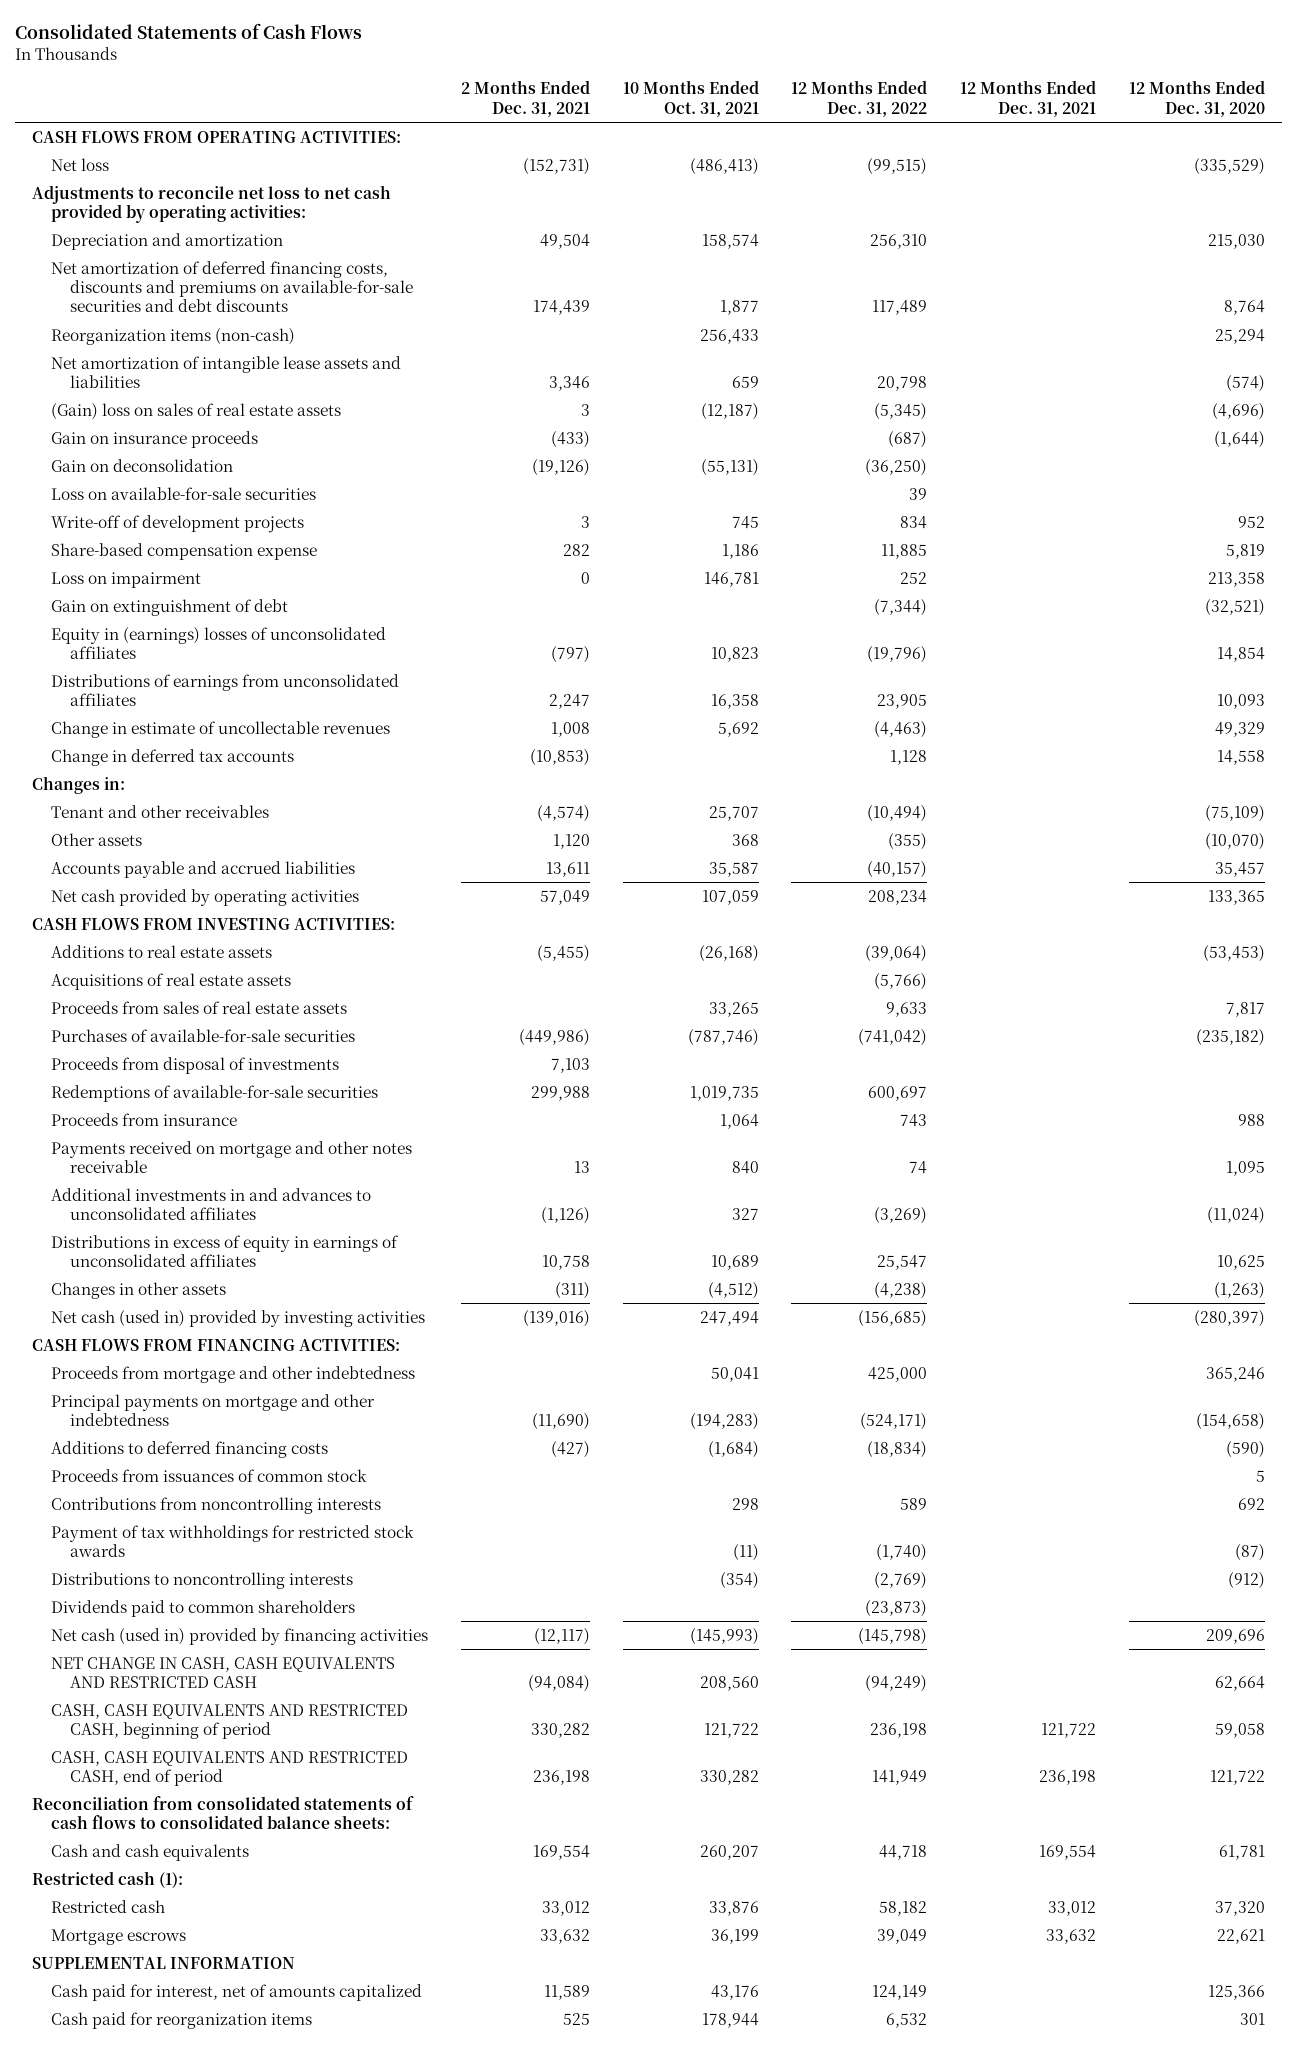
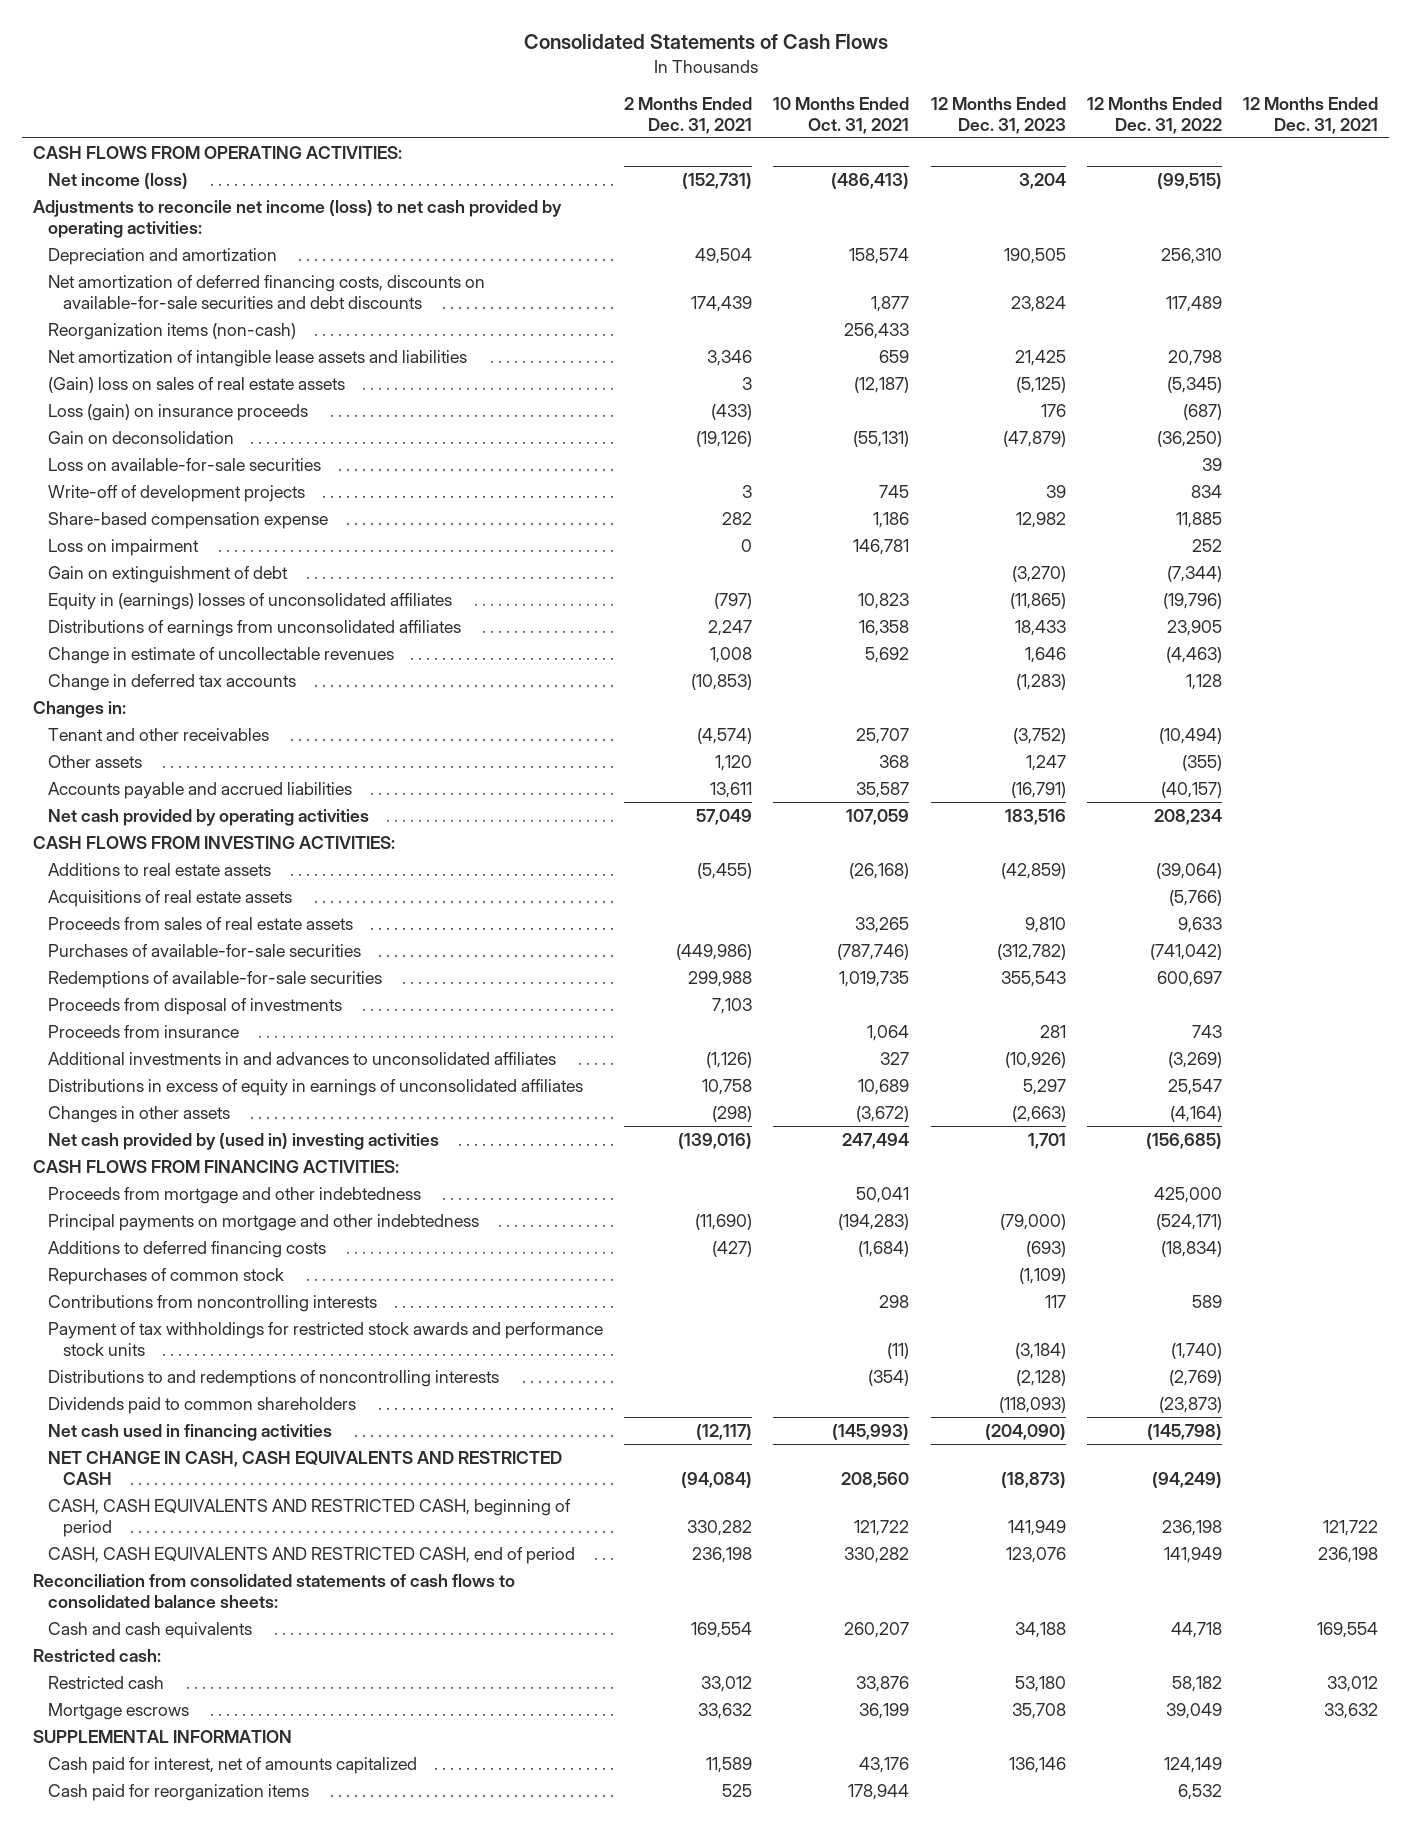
- | 2 Months Ended Dec. 31, 2021 | 10 Months Ended Oct. 31, 2021 | 12 Months Ended Dec. 31, 2022 | 12 Months Ended Dec. 31, 2021 | 12 Months Ended Dec. 31, 2020
+ | 2 Months Ended Dec. 31, 2021 | 10 Months Ended Oct. 31, 2021 | 12 Months Ended Dec. 31, 2023 | 12 Months Ended Dec. 31, 2022 | 12 Months Ended Dec. 31, 2021
- Net loss | (152,731) | (486,413) | (99,515) | | (335,529)
- Adjustments to reconcile net loss to net cash provided by operating activities:
+ Net income (loss) | (152,731) | (486,413) | 3,204 | (99,515) |
+ Adjustments to reconcile net income (loss) to net cash provided by operating activities:
- Net amortization of deferred financing costs, discounts and premiums on available-for-sale securities and debt discounts | 174,439 | 1,877 | 117,489 | | 8,764
+ Net amortization of deferred financing costs, discounts on available-for-sale securities and debt discounts | 174,439 | 1,877 | 23,824 | 117,489 |
- Gain on insurance proceeds | (433) | | (687) | | (1,644)
+ Loss (gain) on insurance proceeds | (433) | | 176 | (687) |
moved down: Proceeds from disposal of investments | 7,103 | | | |
- Payments received on mortgage and other notes receivable | 13 | 840 | 74 | | 1,095
- Changes in other assets | (311) | (4,512) | (4,238) | | (1,263)
- Net cash (used in) provided by investing activities | (139,016) | 247,494 | (156,685) | | (280,397)
+ Changes in other assets | (298) | (3,672) | (2,663) | (4,164) |
+ Net cash provided by (used in) investing activities | (139,016) | 247,494 | 1,701 | (156,685) |
- Proceeds from issuances of common stock | | | | | 5
+ Repurchases of common stock | | | (1,109) | |
- Payment of tax withholdings for restricted stock awards | | (11) | (1,740) | | (87)
- Distributions to noncontrolling interests | | (354) | (2,769) | | (912)
+ Payment of tax withholdings for restricted stock awards and performance stock units | | (11) | (3,184) | (1,740) |
+ Distributions to and redemptions of noncontrolling interests | | (354) | (2,128) | (2,769) |
- Net cash (used in) provided by financing activities | (12,117) | (145,993) | (145,798) | | 209,696
+ Net cash used in financing activities | (12,117) | (145,993) | (204,090) | (145,798) |
- Restricted cash (1):
+ Restricted cash:

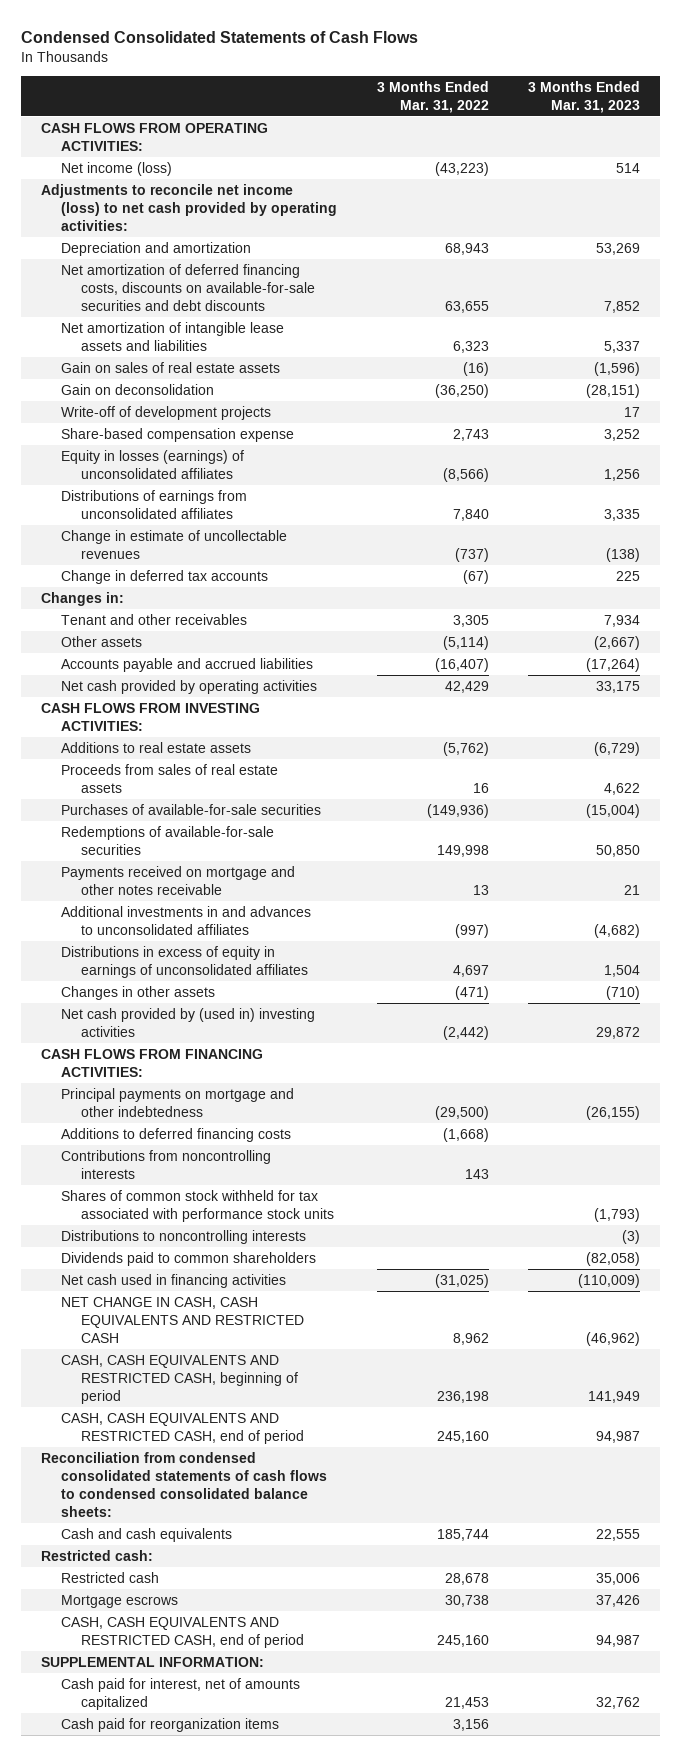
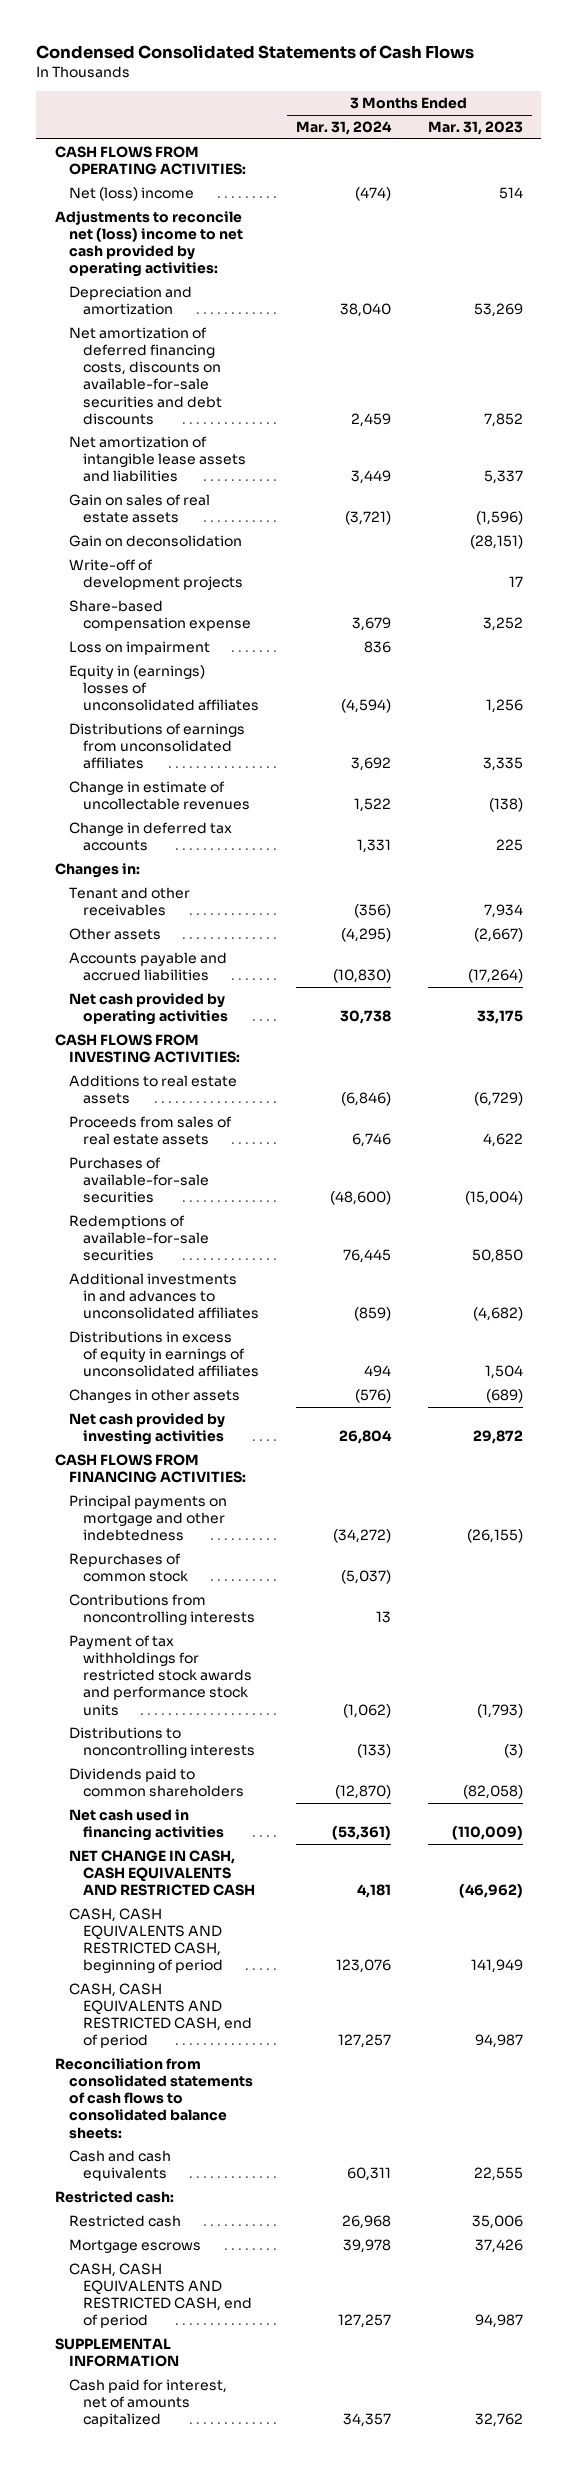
- | 3 Months Ended Mar. 31, 2022 | 3 Months Ended Mar. 31, 2023
+ | 3 Months Ended Mar. 31, 2024 | 3 Months Ended Mar. 31, 2023
- Net income (loss) | (43,223) | 514
- Adjustments to reconcile net income (loss) to net cash provided by operating activities:
+ Net (loss) income | (474) | 514
+ Adjustments to reconcile net (loss) income to net cash provided by operating activities:
- Equity in losses (earnings) of unconsolidated affiliates | (8,566) | 1,256
+ Loss on impairment | 836 |
+ Equity in (earnings) losses of unconsolidated affiliates | (4,594) | 1,256
- Payments received on mortgage and other notes receivable | 13 | 21
- Changes in other assets | (471) | (710)
- Net cash provided by (used in) investing activities | (2,442) | 29,872
+ Changes in other assets | (576) | (689)
+ Net cash provided by investing activities | 26,804 | 29,872
- Additions to deferred financing costs | (1,668) |
+ Repurchases of common stock | (5,037) |
- Shares of common stock withheld for tax associated with performance stock units | | (1,793)
+ Payment of tax withholdings for restricted stock awards and performance stock units | (1,062) | (1,793)
- Reconciliation from condensed consolidated statements of cash flows to condensed consolidated balance sheets:
+ Reconciliation from consolidated statements of cash flows to consolidated balance sheets:
- SUPPLEMENTAL INFORMATION:
+ SUPPLEMENTAL INFORMATION
- Cash paid for reorganization items | 3,156 |

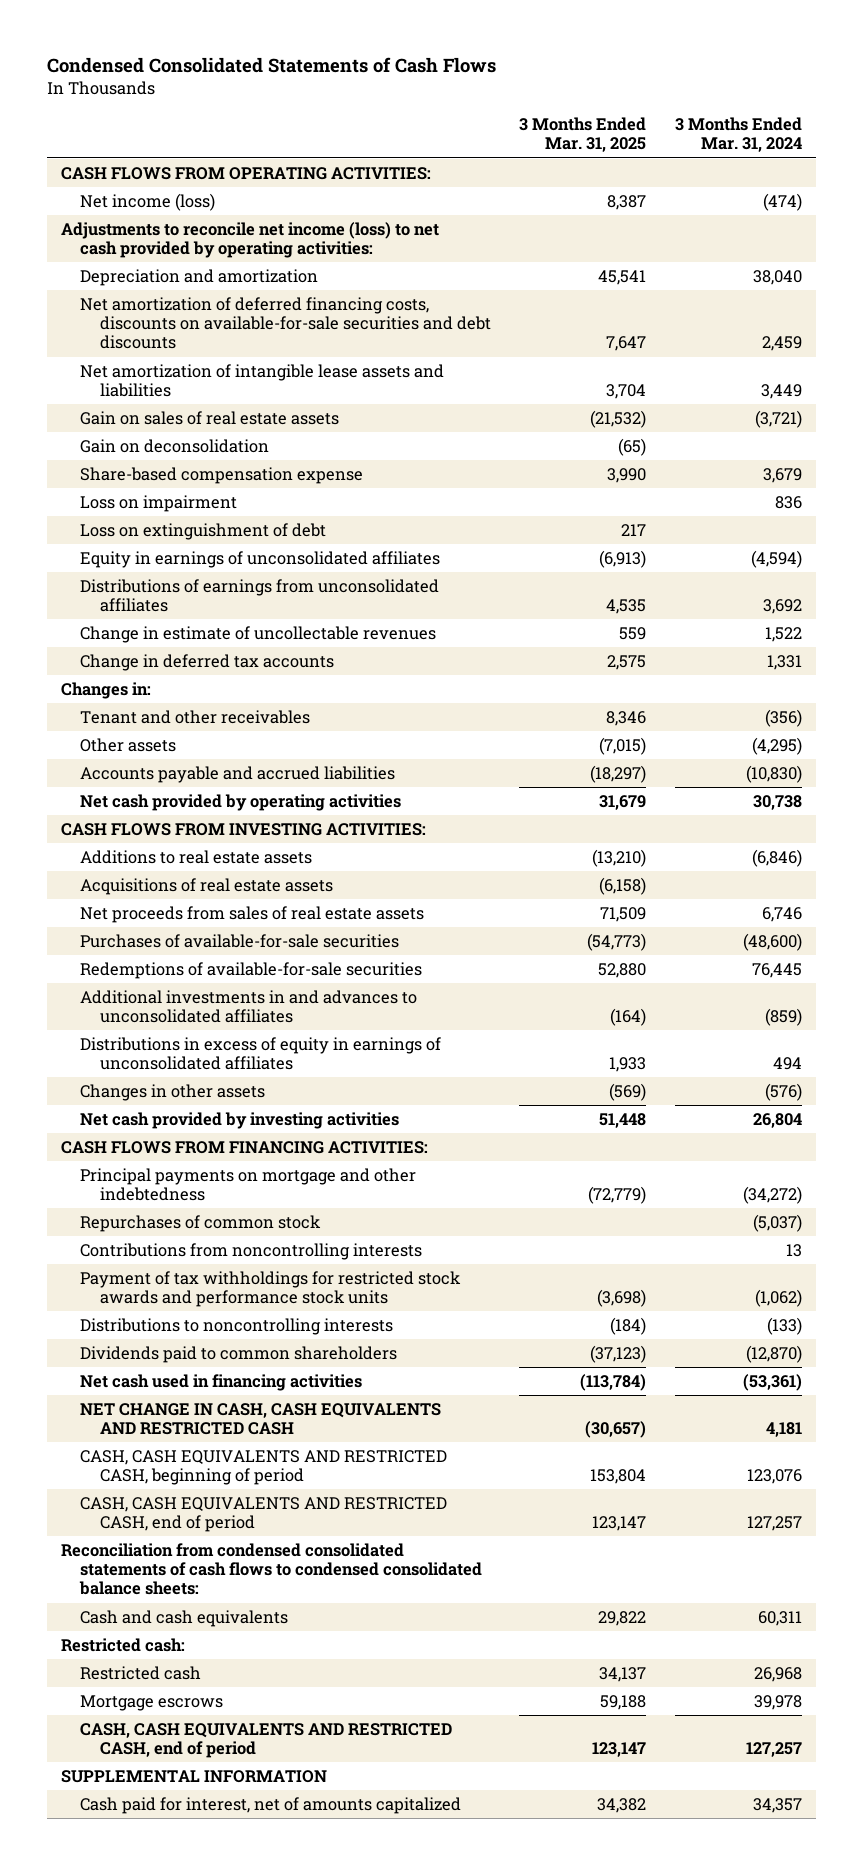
- | 3 Months Ended Mar. 31, 2024 | 3 Months Ended Mar. 31, 2023
+ | 3 Months Ended Mar. 31, 2025 | 3 Months Ended Mar. 31, 2024
- Net (loss) income | (474) | 514
- Adjustments to reconcile net (loss) income to net cash provided by operating activities:
+ Net income (loss) | 8,387 | (474)
+ Adjustments to reconcile net income (loss) to net cash provided by operating activities:
- Write-off of development projects | | 17
- Equity in (earnings) losses of unconsolidated affiliates | (4,594) | 1,256
+ Loss on extinguishment of debt | 217 |
+ Equity in earnings of unconsolidated affiliates | (6,913) | (4,594)
- Proceeds from sales of real estate assets | 6,746 | 4,622
+ Acquisitions of real estate assets | (6,158) |
+ Net proceeds from sales of real estate assets | 71,509 | 6,746
- Reconciliation from consolidated statements of cash flows to consolidated balance sheets:
+ Reconciliation from condensed consolidated statements of cash flows to condensed consolidated balance sheets:

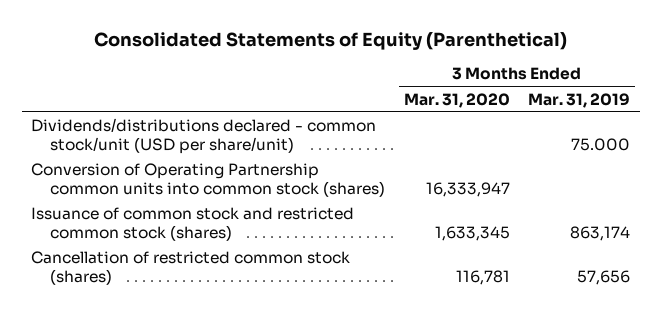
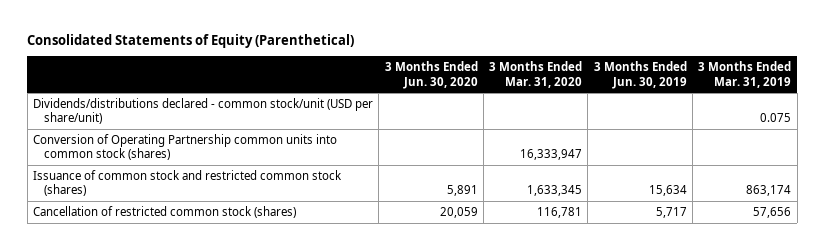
- | 3 Months Ended Mar. 31, 2020 | 3 Months Ended Mar. 31, 2019
+ | 3 Months Ended Jun. 30, 2020 | 3 Months Ended Mar. 31, 2020 | 3 Months Ended Jun. 30, 2019 | 3 Months Ended Mar. 31, 2019
- Dividends/distributions declared - common stock/unit (USD per share/unit) | | 75.000
+ Dividends/distributions declared - common stock/unit (USD per share/unit) | | | | 0.075

